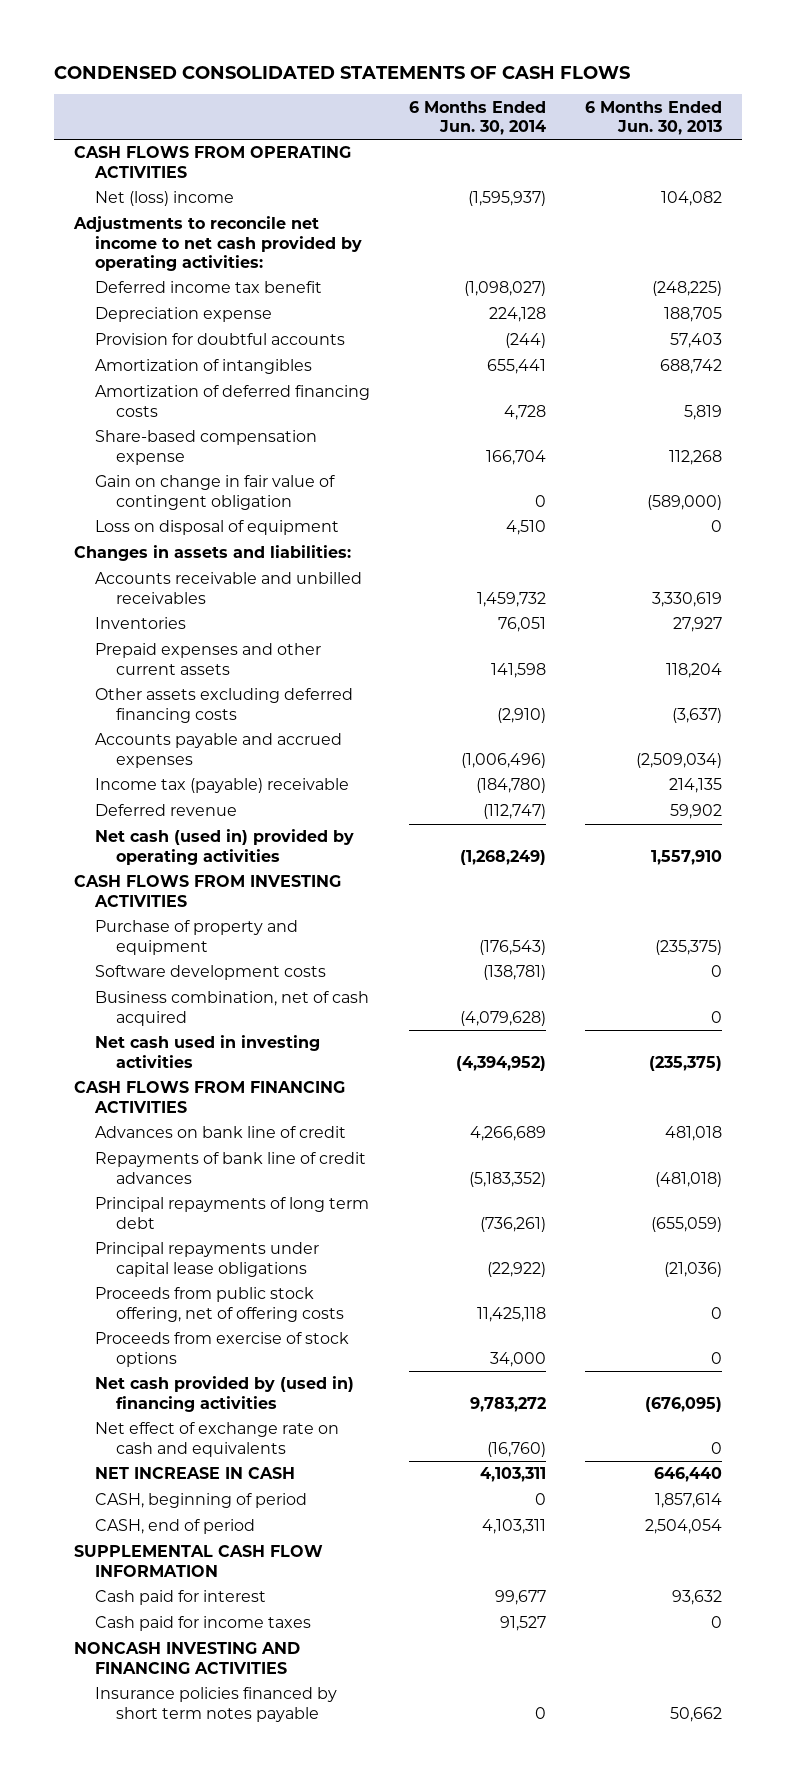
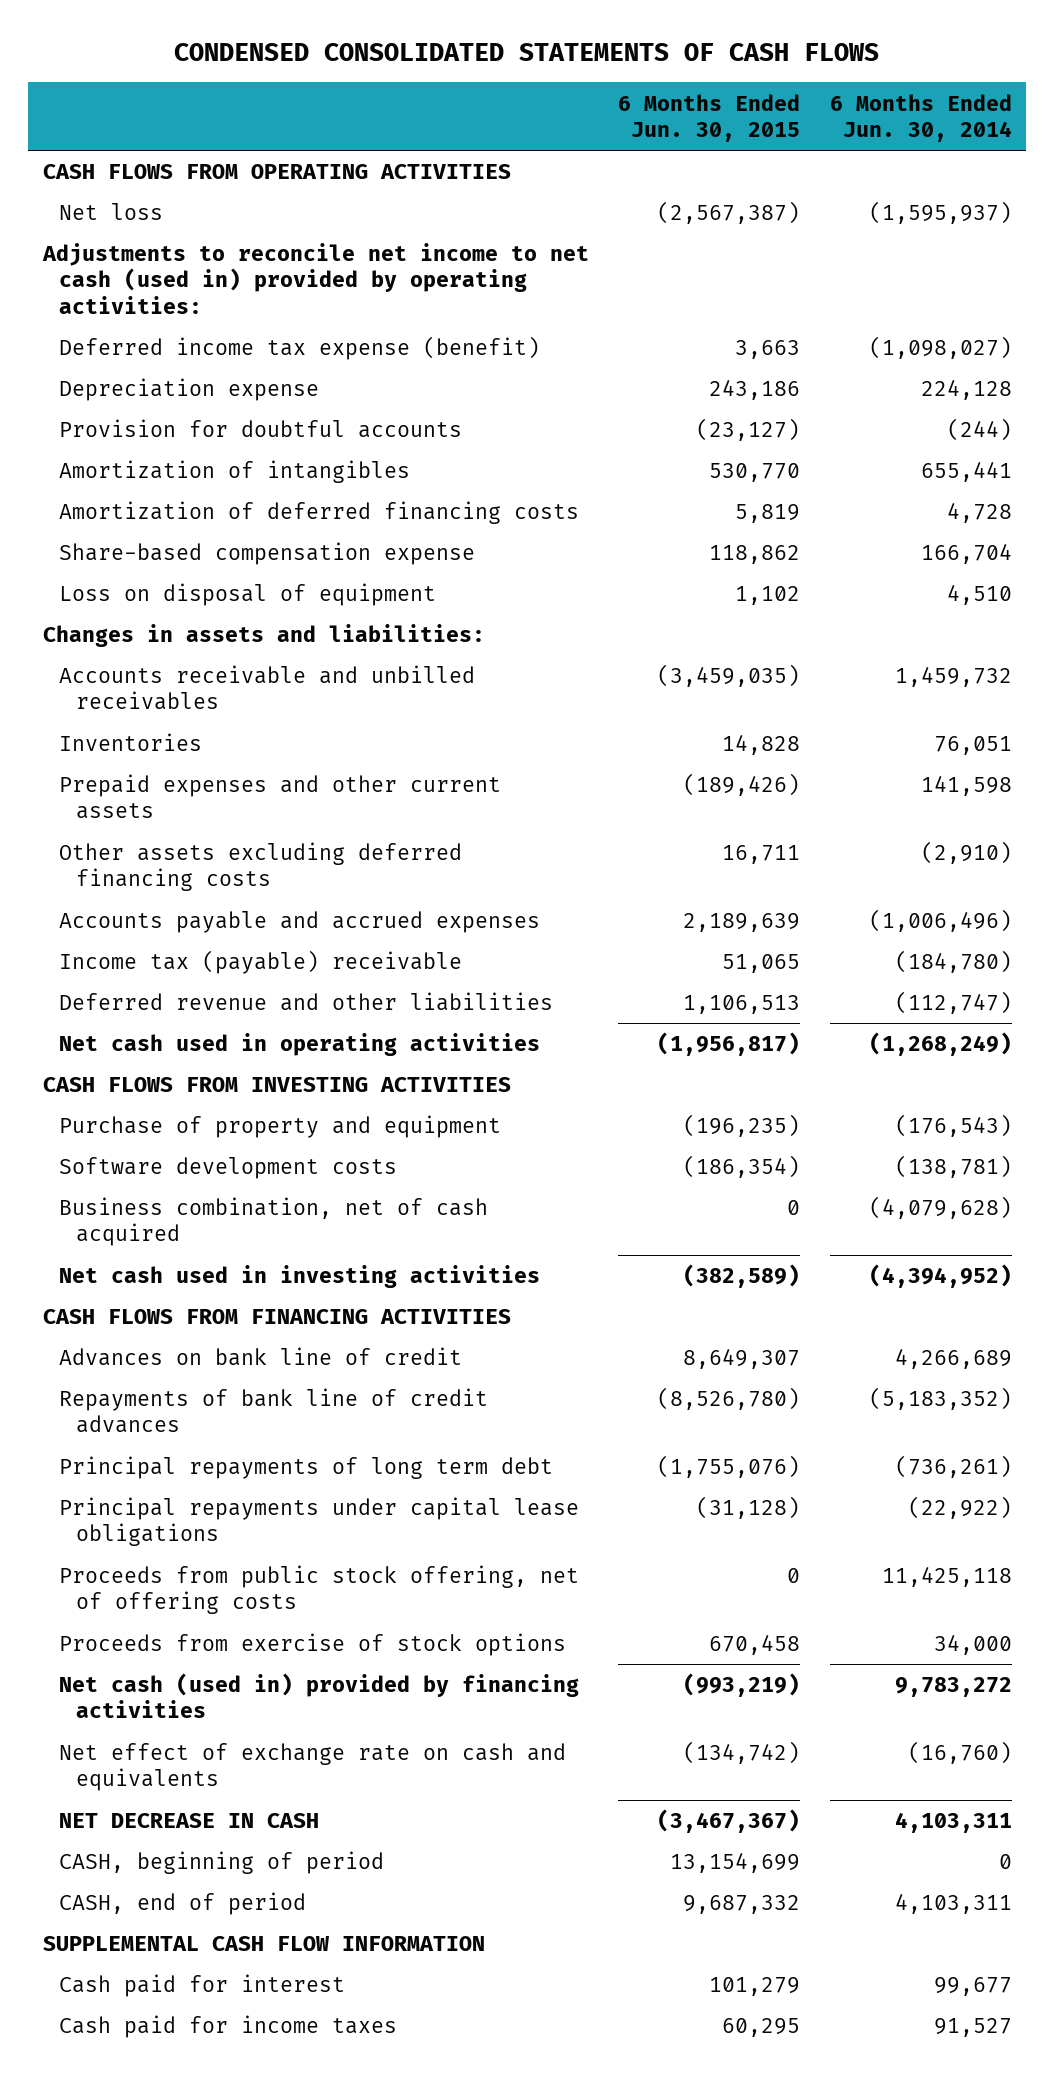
- | 6 Months Ended Jun. 30, 2014 | 6 Months Ended Jun. 30, 2013
+ | 6 Months Ended Jun. 30, 2015 | 6 Months Ended Jun. 30, 2014
- Net (loss) income | (1,595,937) | 104,082
- Adjustments to reconcile net income to net cash provided by operating activities:
- Deferred income tax benefit | (1,098,027) | (248,225)
+ Net loss | (2,567,387) | (1,595,937)
+ Adjustments to reconcile net income to net cash (used in) provided by operating activities:
+ Deferred income tax expense (benefit) | 3,663 | (1,098,027)
- Gain on change in fair value of contingent obligation | 0 | (589,000)
- Deferred revenue | (112,747) | 59,902
- Net cash (used in) provided by operating activities | (1,268,249) | 1,557,910
+ Deferred revenue and other liabilities | 1,106,513 | (112,747)
+ Net cash used in operating activities | (1,956,817) | (1,268,249)
- Net cash provided by (used in) financing activities | 9,783,272 | (676,095)
+ Net cash (used in) provided by financing activities | (993,219) | 9,783,272
- NET INCREASE IN CASH | 4,103,311 | 646,440
+ NET DECREASE IN CASH | (3,467,367) | 4,103,311
- NONCASH INVESTING AND FINANCING ACTIVITIES
- Insurance policies financed by short term notes payable | 0 | 50,662

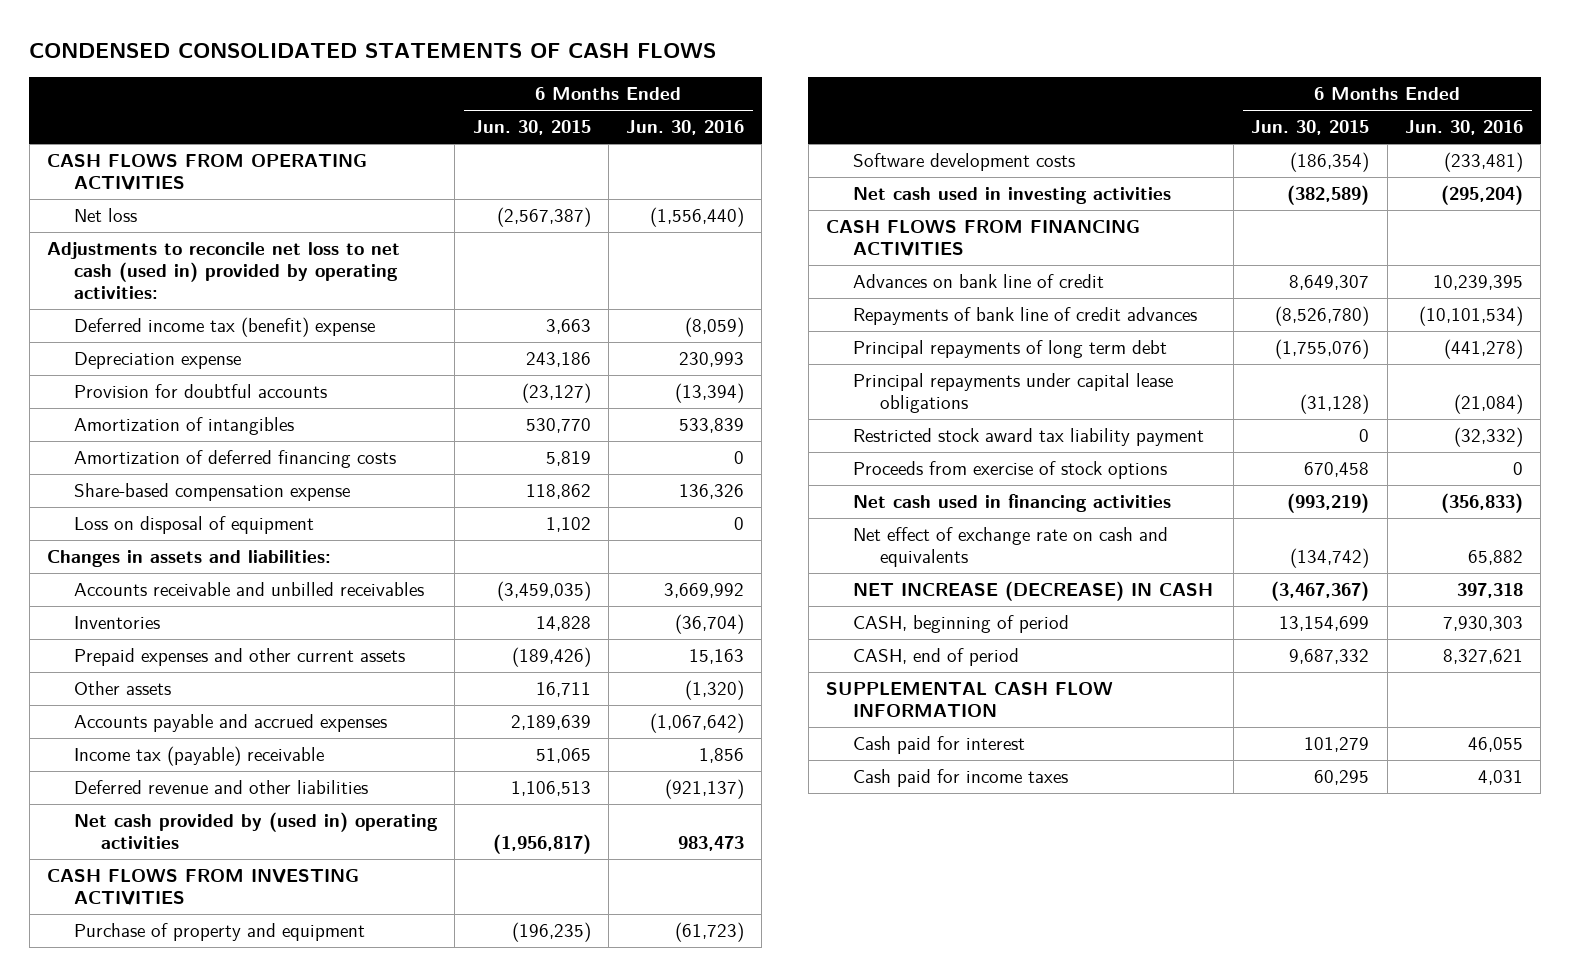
- | 6 Months Ended Jun. 30, 2015 | 6 Months Ended Jun. 30, 2014
+ | 6 Months Ended Jun. 30, 2015 | 6 Months Ended Jun. 30, 2016
- Adjustments to reconcile net income to net cash (used in) provided by operating activities:
- Deferred income tax expense (benefit) | 3,663 | (1,098,027)
+ Adjustments to reconcile net loss to net cash (used in) provided by operating activities:
+ Deferred income tax (benefit) expense | 3,663 | (8,059)
- Other assets excluding deferred financing costs | 16,711 | (2,910)
+ Other assets | 16,711 | (1,320)
- Net cash used in operating activities | (1,956,817) | (1,268,249)
+ Net cash provided by (used in) operating activities | (1,956,817) | 983,473
- Business combination, net of cash acquired | 0 | (4,079,628)
- Proceeds from public stock offering, net of offering costs | 0 | 11,425,118
+ Restricted stock award tax liability payment | 0 | (32,332)
- Net cash (used in) provided by financing activities | (993,219) | 9,783,272
+ Net cash used in financing activities | (993,219) | (356,833)
- NET DECREASE IN CASH | (3,467,367) | 4,103,311
+ NET INCREASE (DECREASE) IN CASH | (3,467,367) | 397,318

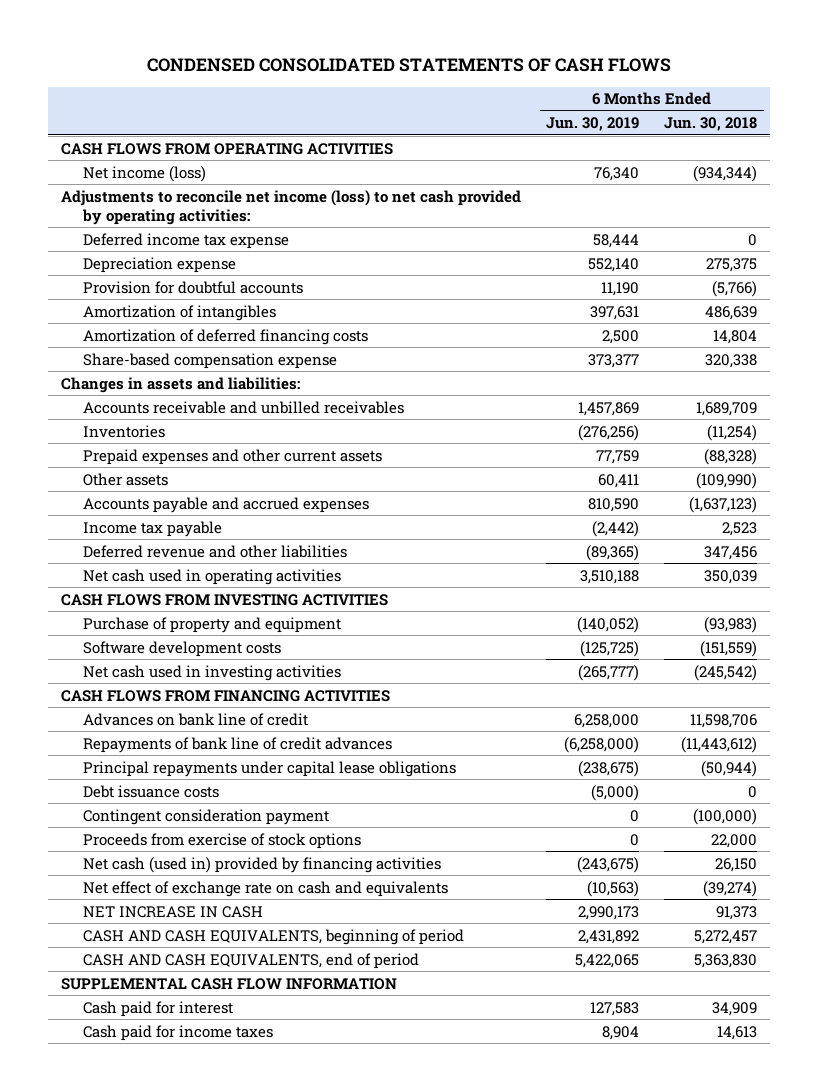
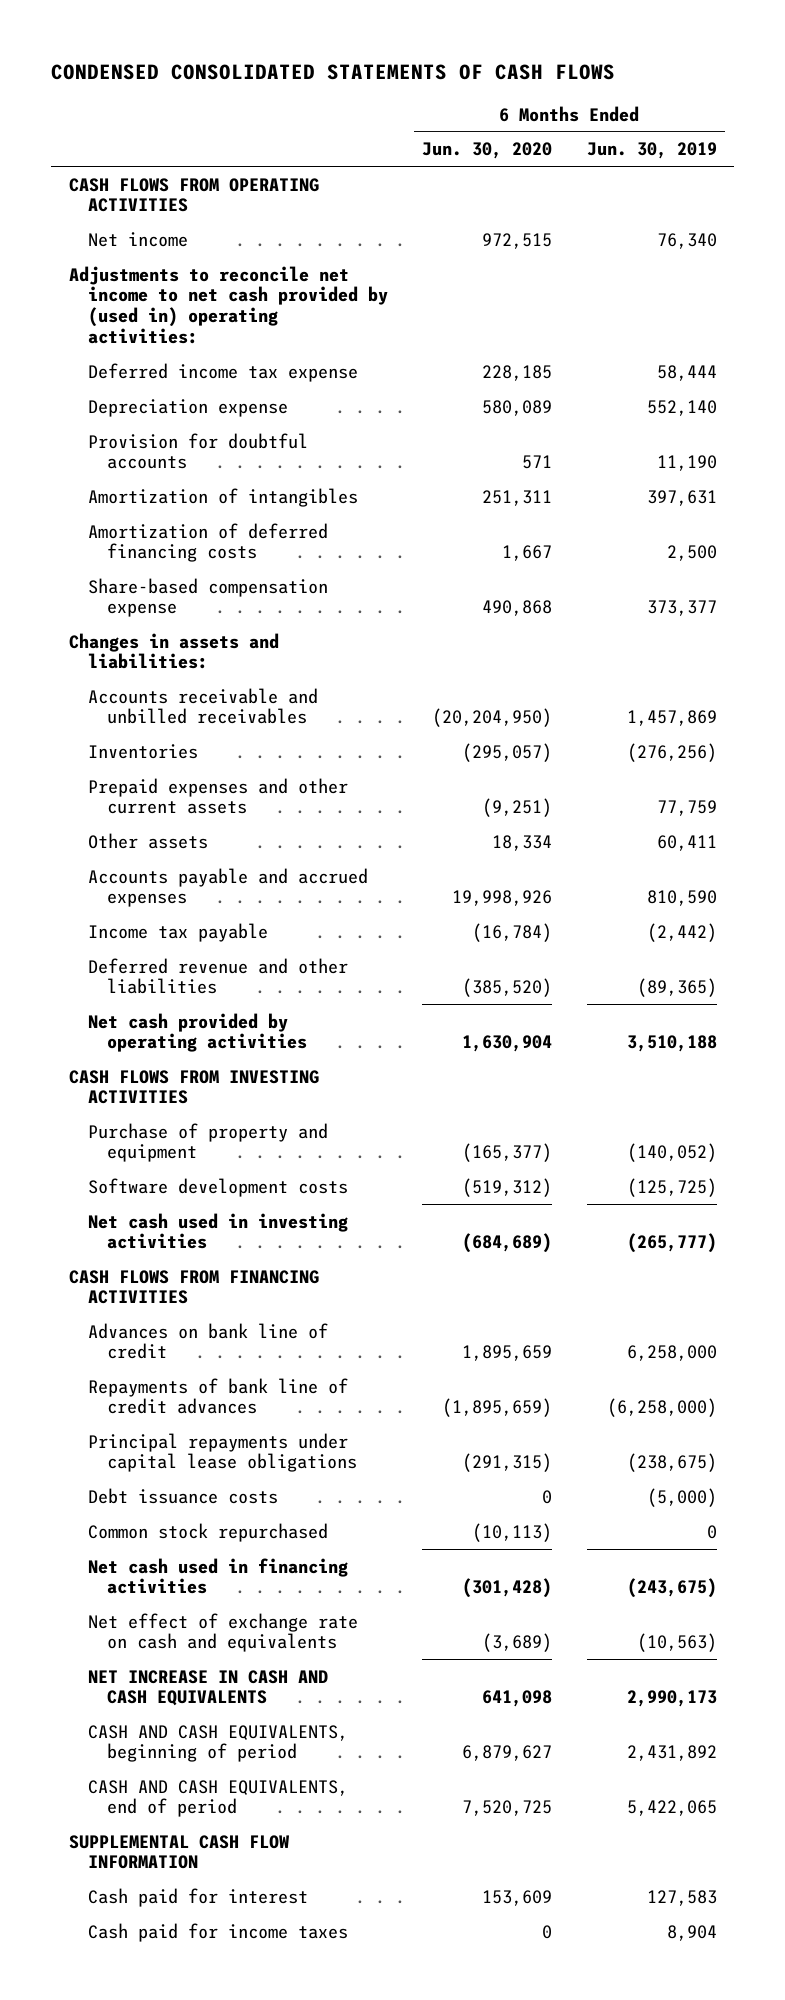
- | 6 Months Ended Jun. 30, 2019 | 6 Months Ended Jun. 30, 2018
+ | 6 Months Ended Jun. 30, 2020 | 6 Months Ended Jun. 30, 2019
- Net income (loss) | 76,340 | (934,344)
- Adjustments to reconcile net income (loss) to net cash provided by operating activities:
+ Net income | 972,515 | 76,340
+ Adjustments to reconcile net income to net cash provided by (used in) operating activities:
- Net cash used in operating activities | 3,510,188 | 350,039
+ Net cash provided by operating activities | 1,630,904 | 3,510,188
- Contingent consideration payment | 0 | (100,000)
- Proceeds from exercise of stock options | 0 | 22,000
- Net cash (used in) provided by financing activities | (243,675) | 26,150
+ Common stock repurchased | (10,113) | 0
+ Net cash used in financing activities | (301,428) | (243,675)
- NET INCREASE IN CASH | 2,990,173 | 91,373
+ NET INCREASE IN CASH AND CASH EQUIVALENTS | 641,098 | 2,990,173

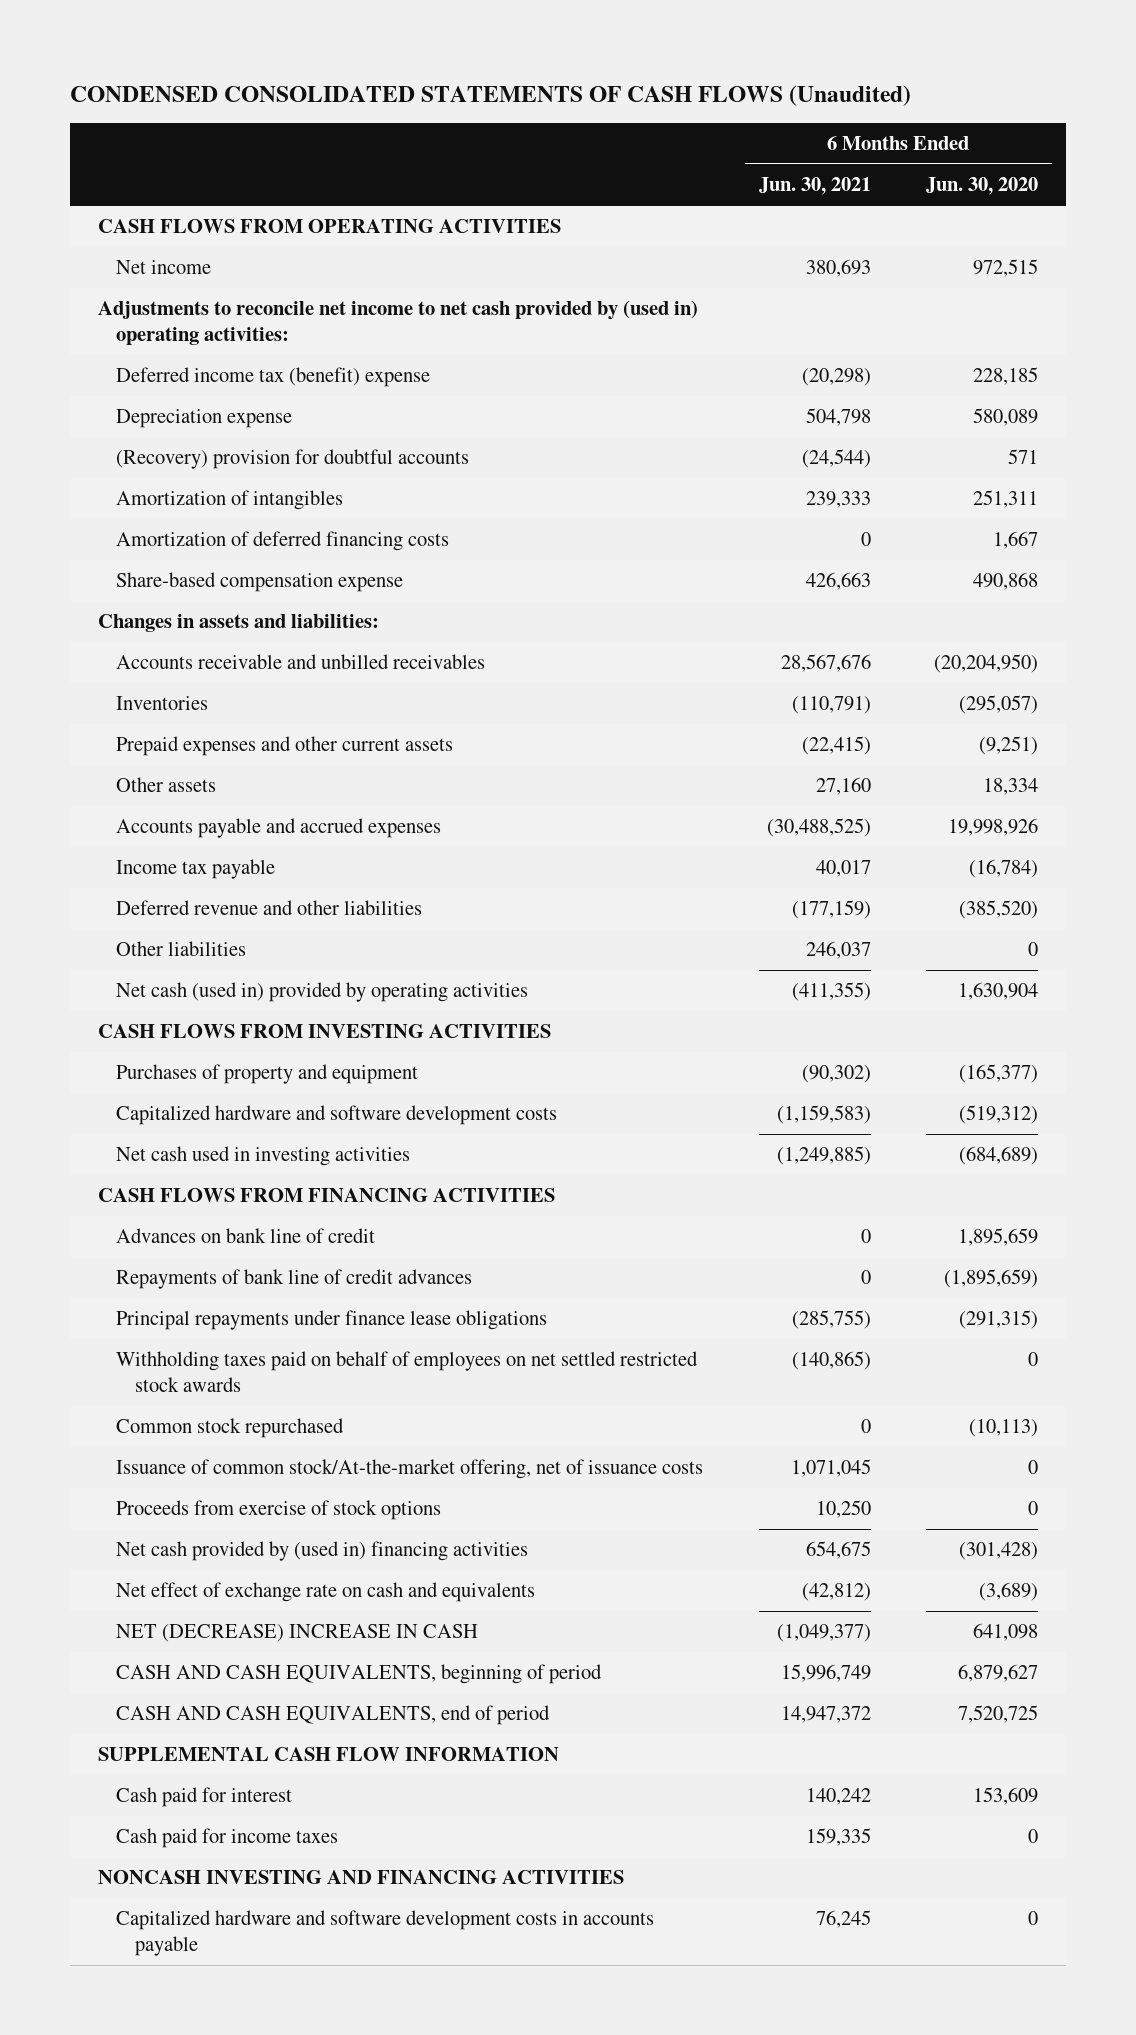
- CONDENSED CONSOLIDATED STATEMENTS OF CASH FLOWS
+ CONDENSED CONSOLIDATED STATEMENTS OF CASH FLOWS (Unaudited)
- | 6 Months Ended Jun. 30, 2020 | 6 Months Ended Jun. 30, 2019
+ | 6 Months Ended Jun. 30, 2021 | 6 Months Ended Jun. 30, 2020
- Deferred income tax expense | 228,185 | 58,444
+ Deferred income tax (benefit) expense | (20,298) | 228,185
- Provision for doubtful accounts | 571 | 11,190
+ (Recovery) provision for doubtful accounts | (24,544) | 571
- Net cash provided by operating activities | 1,630,904 | 3,510,188
+ Other liabilities | 246,037 | 0
+ Net cash (used in) provided by operating activities | (411,355) | 1,630,904
- Purchase of property and equipment | (165,377) | (140,052)
- Software development costs | (519,312) | (125,725)
+ Purchases of property and equipment | (90,302) | (165,377)
+ Capitalized hardware and software development costs | (1,159,583) | (519,312)
- Principal repayments under capital lease obligations | (291,315) | (238,675)
- Debt issuance costs | 0 | (5,000)
+ Principal repayments under finance lease obligations | (285,755) | (291,315)
+ Withholding taxes paid on behalf of employees on net settled restricted stock awards | (140,865) | 0
- Net cash used in financing activities | (301,428) | (243,675)
+ Issuance of common stock/At-the-market offering, net of issuance costs | 1,071,045 | 0
+ Proceeds from exercise of stock options | 10,250 | 0
+ Net cash provided by (used in) financing activities | 654,675 | (301,428)
- NET INCREASE IN CASH AND CASH EQUIVALENTS | 641,098 | 2,990,173
+ NET (DECREASE) INCREASE IN CASH | (1,049,377) | 641,098
+ NONCASH INVESTING AND FINANCING ACTIVITIES
+ Capitalized hardware and software development costs in accounts payable | 76,245 | 0

